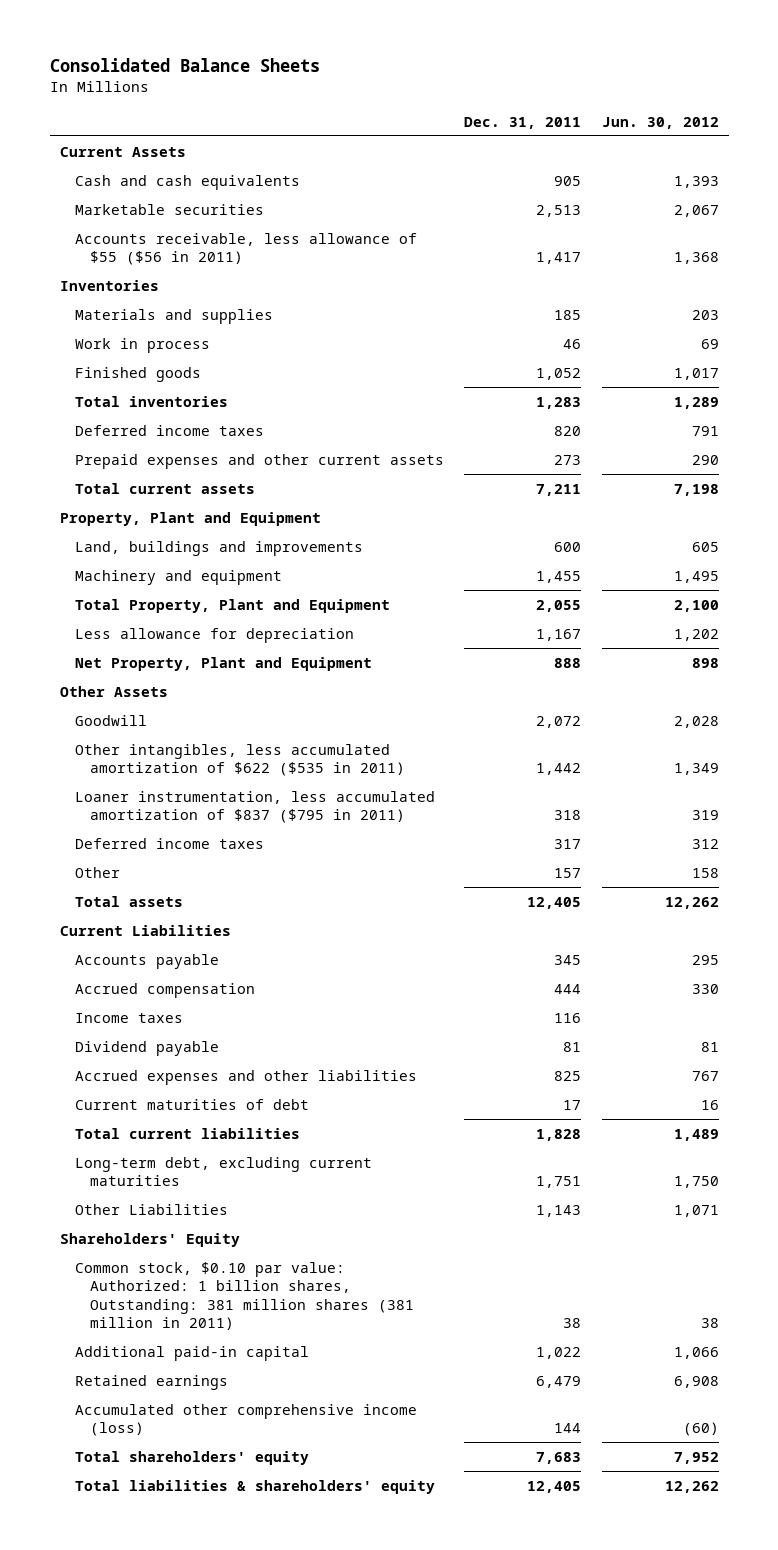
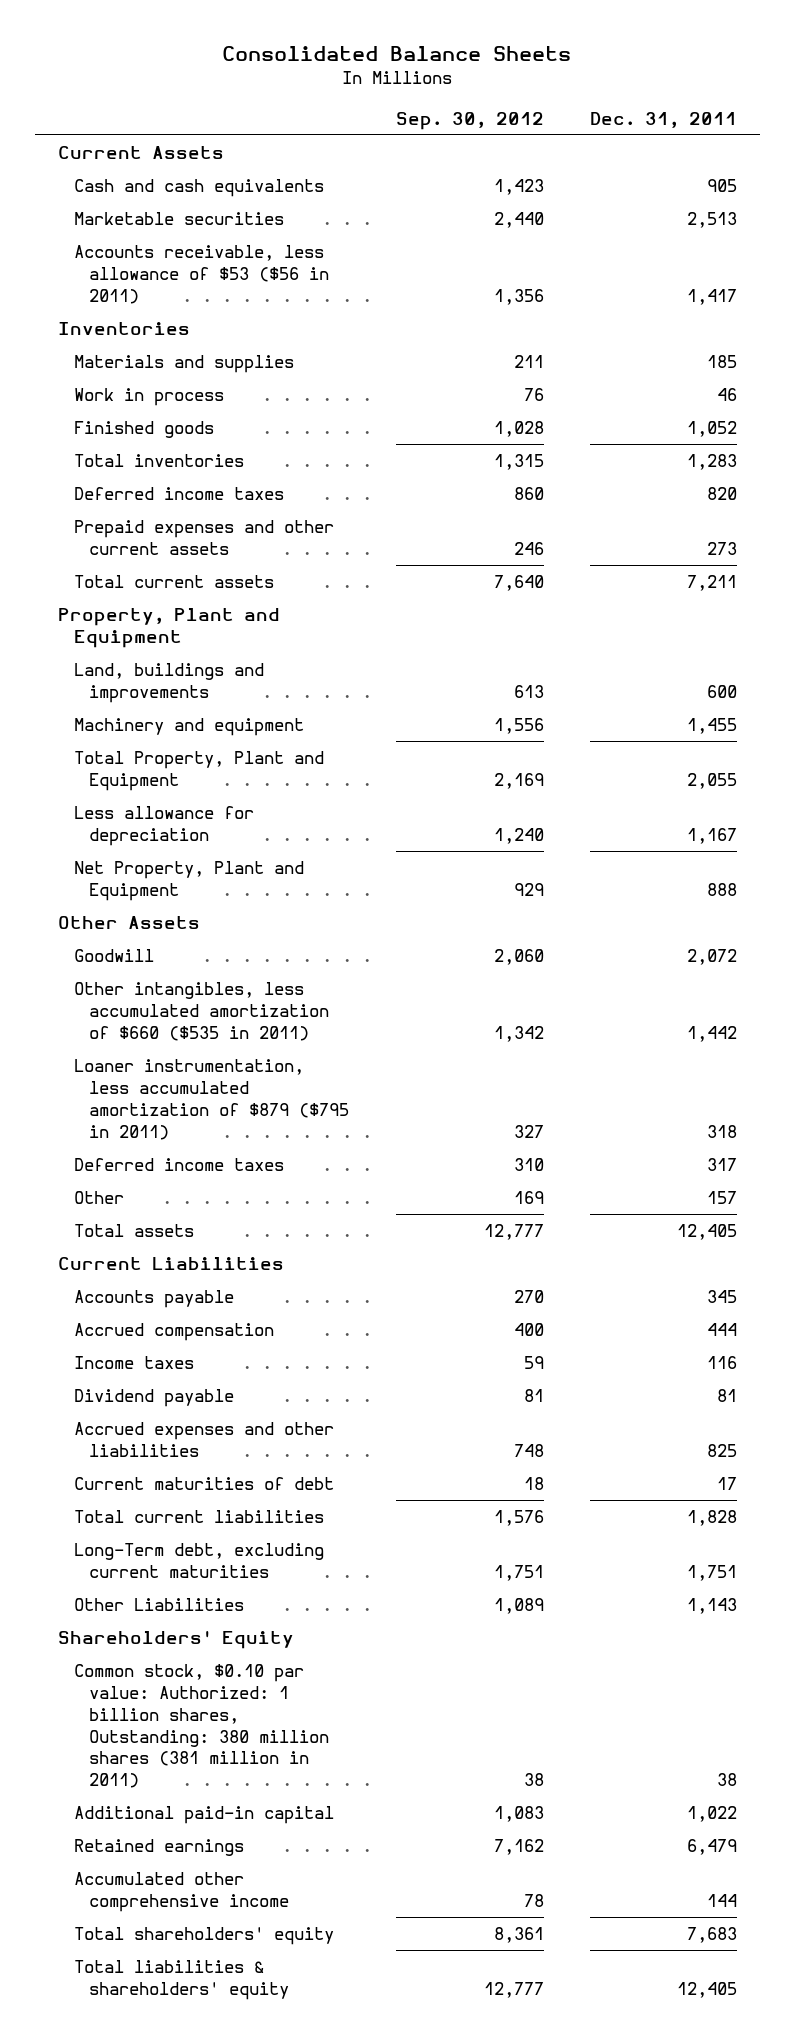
- | Dec. 31, 2011 | Jun. 30, 2012
+ | Sep. 30, 2012 | Dec. 31, 2011
- Accounts receivable, less allowance of $55 ($56 in 2011) | 1,417 | 1,368
+ Accounts receivable, less allowance of $53 ($56 in 2011) | 1,356 | 1,417
- Other intangibles, less accumulated amortization of $622 ($535 in 2011) | 1,442 | 1,349
- Loaner instrumentation, less accumulated amortization of $837 ($795 in 2011) | 318 | 319
+ Other intangibles, less accumulated amortization of $660 ($535 in 2011) | 1,342 | 1,442
+ Loaner instrumentation, less accumulated amortization of $879 ($795 in 2011) | 327 | 318
- Long-term debt, excluding current maturities | 1,751 | 1,750
+ Long-Term debt, excluding current maturities | 1,751 | 1,751
- Common stock, $0.10 par value: Authorized: 1 billion shares, Outstanding: 381 million shares (381 million in 2011) | 38 | 38
+ Common stock, $0.10 par value: Authorized: 1 billion shares, Outstanding: 380 million shares (381 million in 2011) | 38 | 38
- Accumulated other comprehensive income (loss) | 144 | (60)
+ Accumulated other comprehensive income | 78 | 144

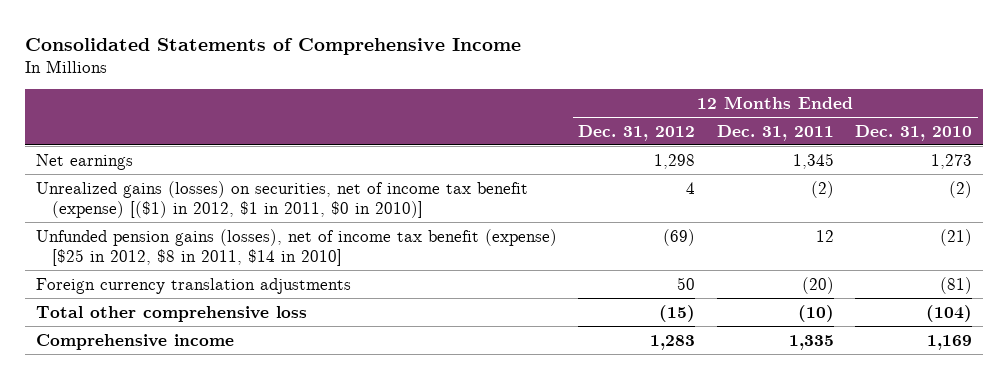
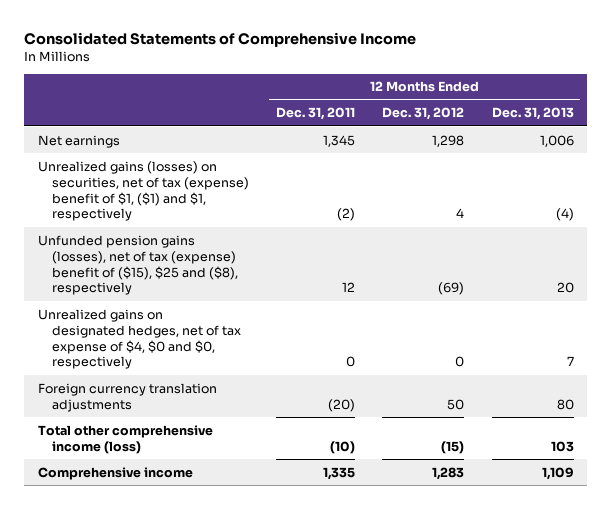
- | 12 Months Ended Dec. 31, 2012 | 12 Months Ended Dec. 31, 2011 | 12 Months Ended Dec. 31, 2010
+ | 12 Months Ended Dec. 31, 2011 | 12 Months Ended Dec. 31, 2012 | 12 Months Ended Dec. 31, 2013
- Unrealized gains (losses) on securities, net of income tax benefit (expense) [($1) in 2012, $1 in 2011, $0 in 2010)] | 4 | (2) | (2)
- Unfunded pension gains (losses), net of income tax benefit (expense) [$25 in 2012, $8 in 2011, $14 in 2010] | (69) | 12 | (21)
+ Unrealized gains (losses) on securities, net of tax (expense) benefit of $1, ($1) and $1, respectively | (2) | 4 | (4)
+ Unfunded pension gains (losses), net of tax (expense) benefit of ($15), $25 and ($8), respectively | 12 | (69) | 20
+ Unrealized gains on designated hedges, net of tax expense of $4, $0 and $0, respectively | 0 | 0 | 7
- Total other comprehensive loss | (15) | (10) | (104)
+ Total other comprehensive income (loss) | (10) | (15) | 103

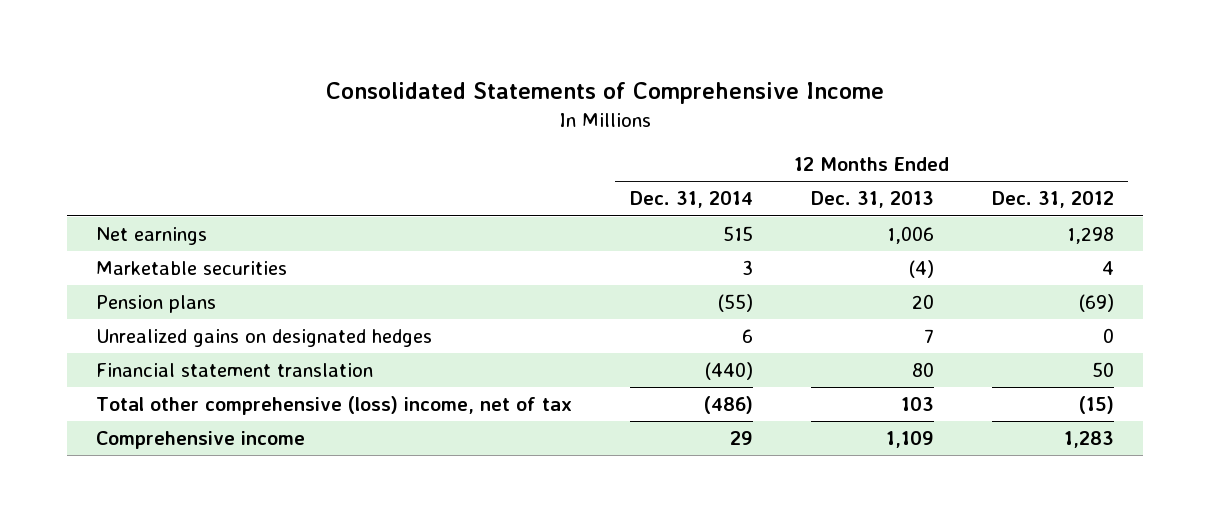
- | 12 Months Ended Dec. 31, 2011 | 12 Months Ended Dec. 31, 2012 | 12 Months Ended Dec. 31, 2013
+ | 12 Months Ended Dec. 31, 2014 | 12 Months Ended Dec. 31, 2013 | 12 Months Ended Dec. 31, 2012
- Unrealized gains (losses) on securities, net of tax (expense) benefit of $1, ($1) and $1, respectively | (2) | 4 | (4)
- Unfunded pension gains (losses), net of tax (expense) benefit of ($15), $25 and ($8), respectively | 12 | (69) | 20
- Unrealized gains on designated hedges, net of tax expense of $4, $0 and $0, respectively | 0 | 0 | 7
- Foreign currency translation adjustments | (20) | 50 | 80
- Total other comprehensive income (loss) | (10) | (15) | 103
+ Marketable securities | 3 | (4) | 4
+ Pension plans | (55) | 20 | (69)
+ Unrealized gains on designated hedges | 6 | 7 | 0
+ Financial statement translation | (440) | 80 | 50
+ Total other comprehensive (loss) income, net of tax | (486) | 103 | (15)

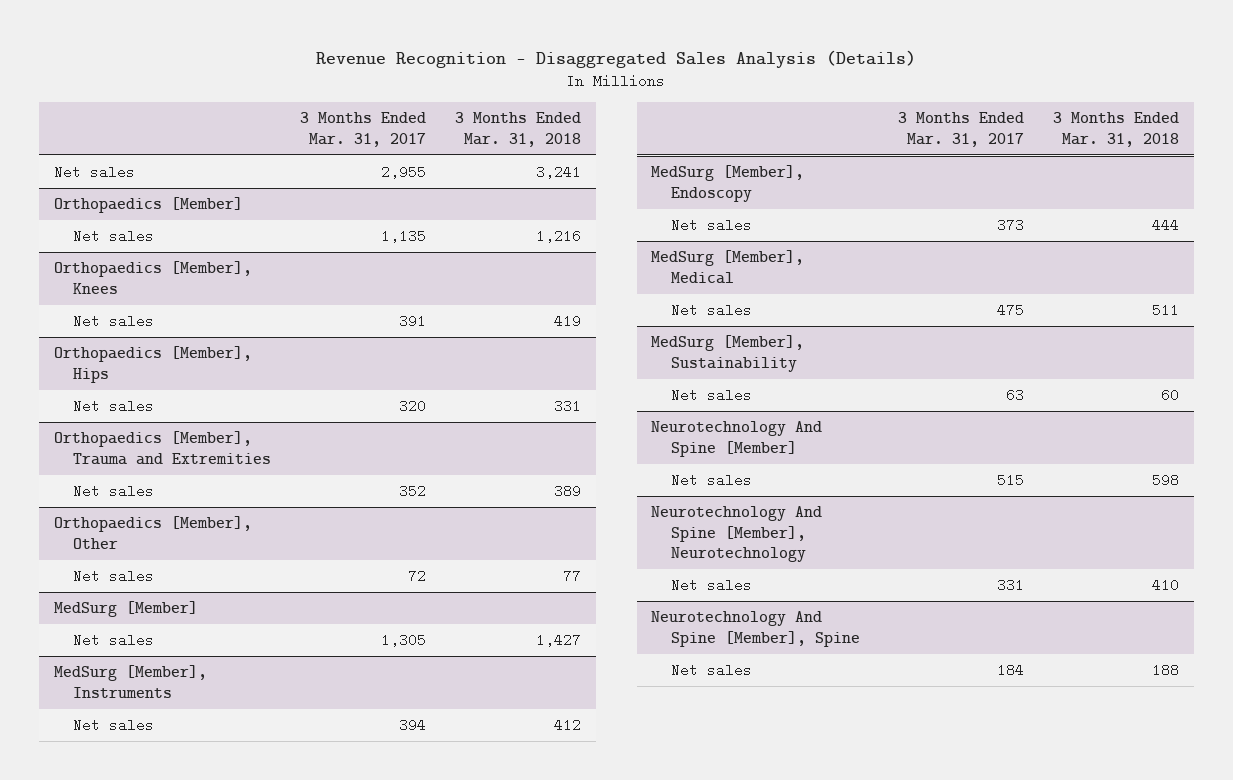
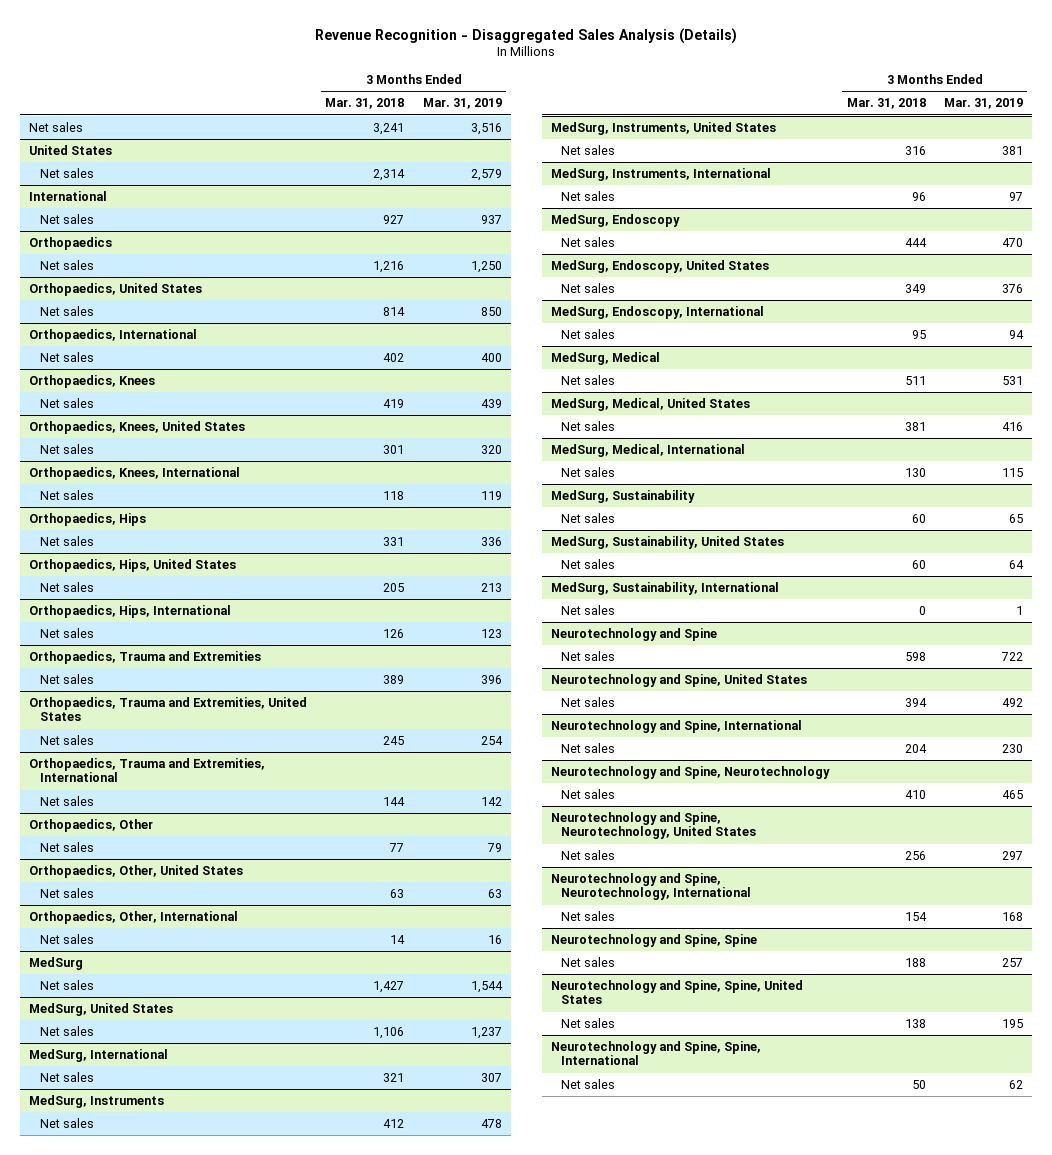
- | 3 Months Ended Mar. 31, 2017 | 3 Months Ended Mar. 31, 2018
+ | 3 Months Ended Mar. 31, 2018 | 3 Months Ended Mar. 31, 2019
- Orthopaedics [Member]
+ United States
+ Net sales | 2,314 | 2,579
+ International
+ Net sales | 927 | 937
+ Orthopaedics
- Orthopaedics [Member], Knees
+ Orthopaedics, United States
+ Net sales | 814 | 850
+ Orthopaedics, International
+ Net sales | 402 | 400
+ Orthopaedics, Knees
- Orthopaedics [Member], Hips
+ Orthopaedics, Knees, United States
+ Net sales | 301 | 320
+ Orthopaedics, Knees, International
+ Net sales | 118 | 119
+ Orthopaedics, Hips
- Orthopaedics [Member], Trauma and Extremities
+ Orthopaedics, Hips, United States
+ Net sales | 205 | 213
+ Orthopaedics, Hips, International
+ Net sales | 126 | 123
+ Orthopaedics, Trauma and Extremities
- Orthopaedics [Member], Other
+ Orthopaedics, Trauma and Extremities, United States
+ Net sales | 245 | 254
+ Orthopaedics, Trauma and Extremities, International
+ Net sales | 144 | 142
+ Orthopaedics, Other
- MedSurg [Member]
+ Orthopaedics, Other, United States
+ Net sales | 63 | 63
+ Orthopaedics, Other, International
+ Net sales | 14 | 16
+ MedSurg
- MedSurg [Member], Instruments
+ MedSurg, United States
+ Net sales | 1,106 | 1,237
+ MedSurg, International
+ Net sales | 321 | 307
+ MedSurg, Instruments
- MedSurg [Member], Endoscopy
+ MedSurg, Instruments, United States
+ Net sales | 316 | 381
+ MedSurg, Instruments, International
+ Net sales | 96 | 97
+ MedSurg, Endoscopy
- MedSurg [Member], Medical
+ MedSurg, Endoscopy, United States
+ Net sales | 349 | 376
+ MedSurg, Endoscopy, International
+ Net sales | 95 | 94
+ MedSurg, Medical
- MedSurg [Member], Sustainability
+ MedSurg, Medical, United States
+ Net sales | 381 | 416
+ MedSurg, Medical, International
+ Net sales | 130 | 115
+ MedSurg, Sustainability
- Neurotechnology And Spine [Member]
+ MedSurg, Sustainability, United States
+ Net sales | 60 | 64
+ MedSurg, Sustainability, International
+ Net sales | 0 | 1
+ Neurotechnology and Spine
- Neurotechnology And Spine [Member], Neurotechnology
+ Neurotechnology and Spine, United States
+ Net sales | 394 | 492
+ Neurotechnology and Spine, International
+ Net sales | 204 | 230
+ Neurotechnology and Spine, Neurotechnology
- Neurotechnology And Spine [Member], Spine
+ Neurotechnology and Spine, Neurotechnology, United States
+ Net sales | 256 | 297
+ Neurotechnology and Spine, Neurotechnology, International
+ Net sales | 154 | 168
+ Neurotechnology and Spine, Spine
+ Neurotechnology and Spine, Spine, United States
+ Net sales | 138 | 195
+ Neurotechnology and Spine, Spine, International
+ Net sales | 50 | 62

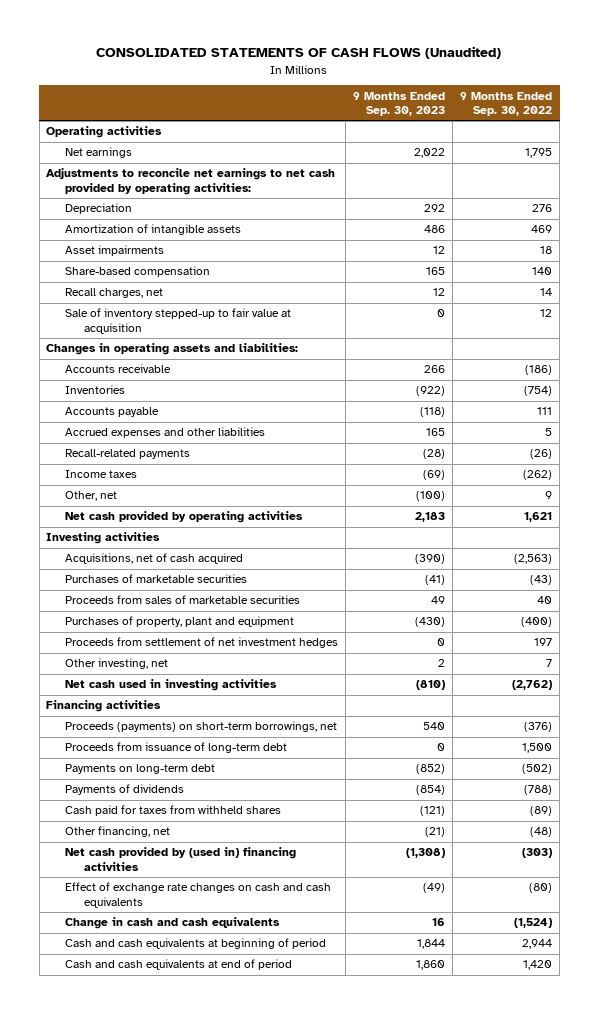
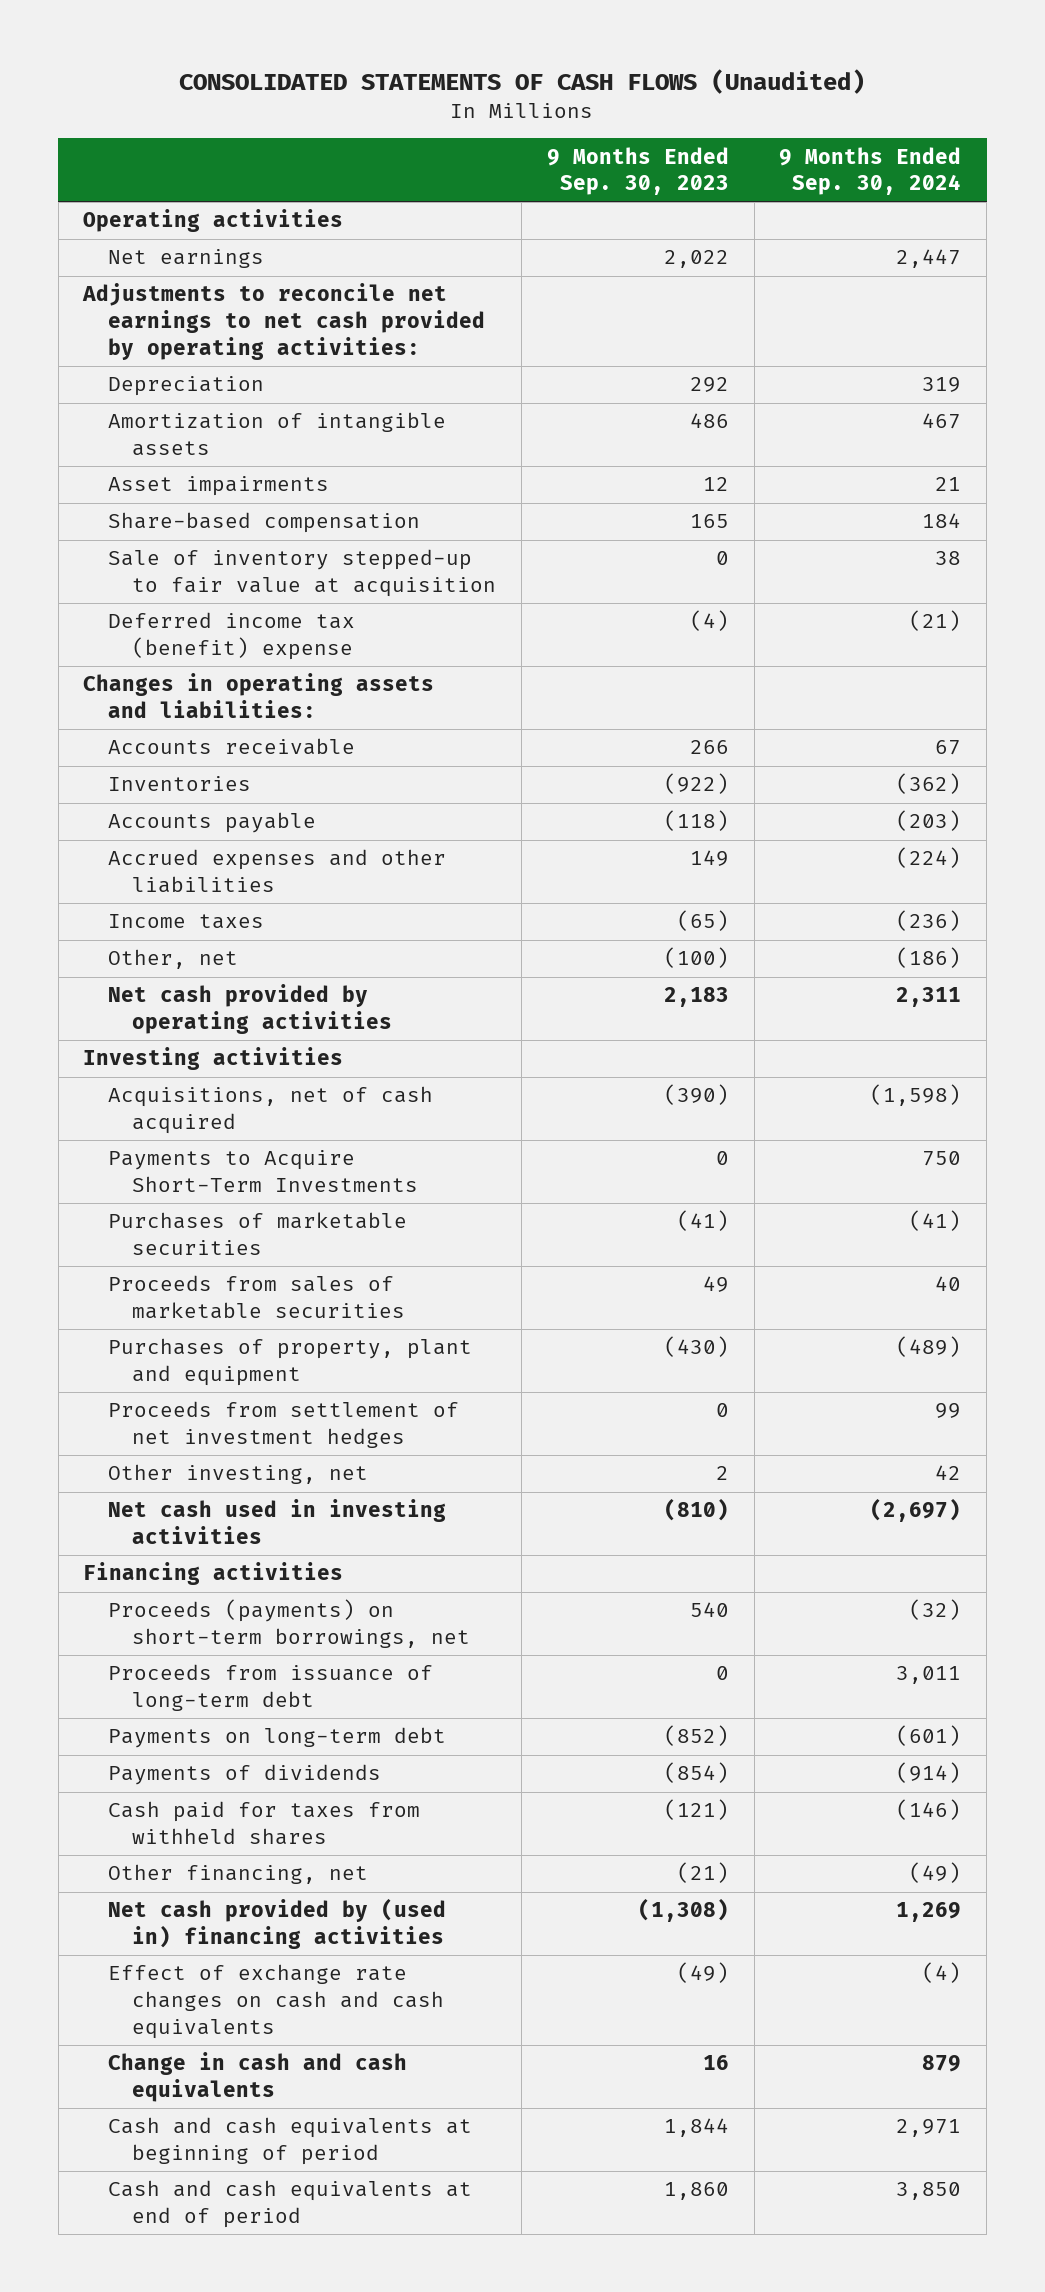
- | 9 Months Ended Sep. 30, 2023 | 9 Months Ended Sep. 30, 2022
+ | 9 Months Ended Sep. 30, 2023 | 9 Months Ended Sep. 30, 2024
- Recall charges, net | 12 | 14
+ Deferred income tax (benefit) expense | (4) | (21)
- Accrued expenses and other liabilities | 165 | 5
- Recall-related payments | (28) | (26)
- Income taxes | (69) | (262)
+ Accrued expenses and other liabilities | 149 | (224)
+ Income taxes | (65) | (236)
+ Payments to Acquire Short-Term Investments | 0 | 750

